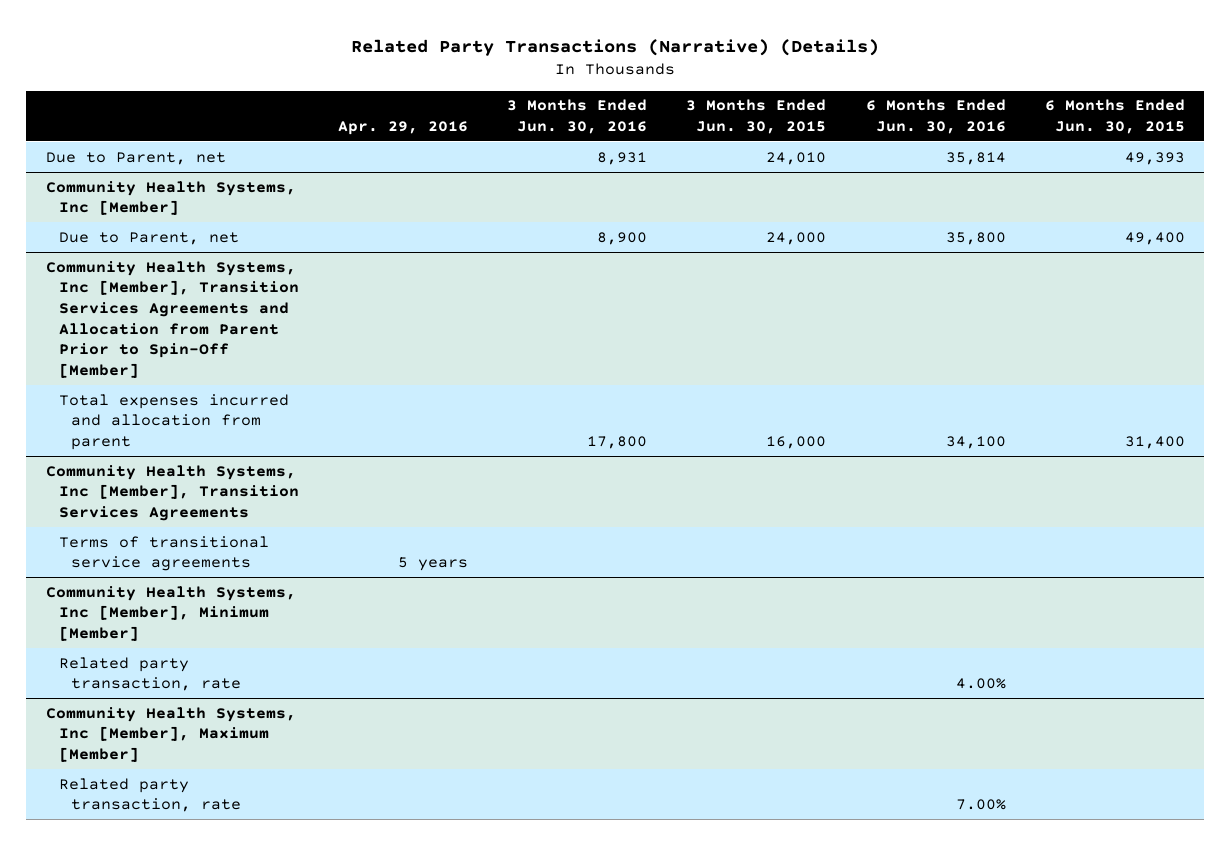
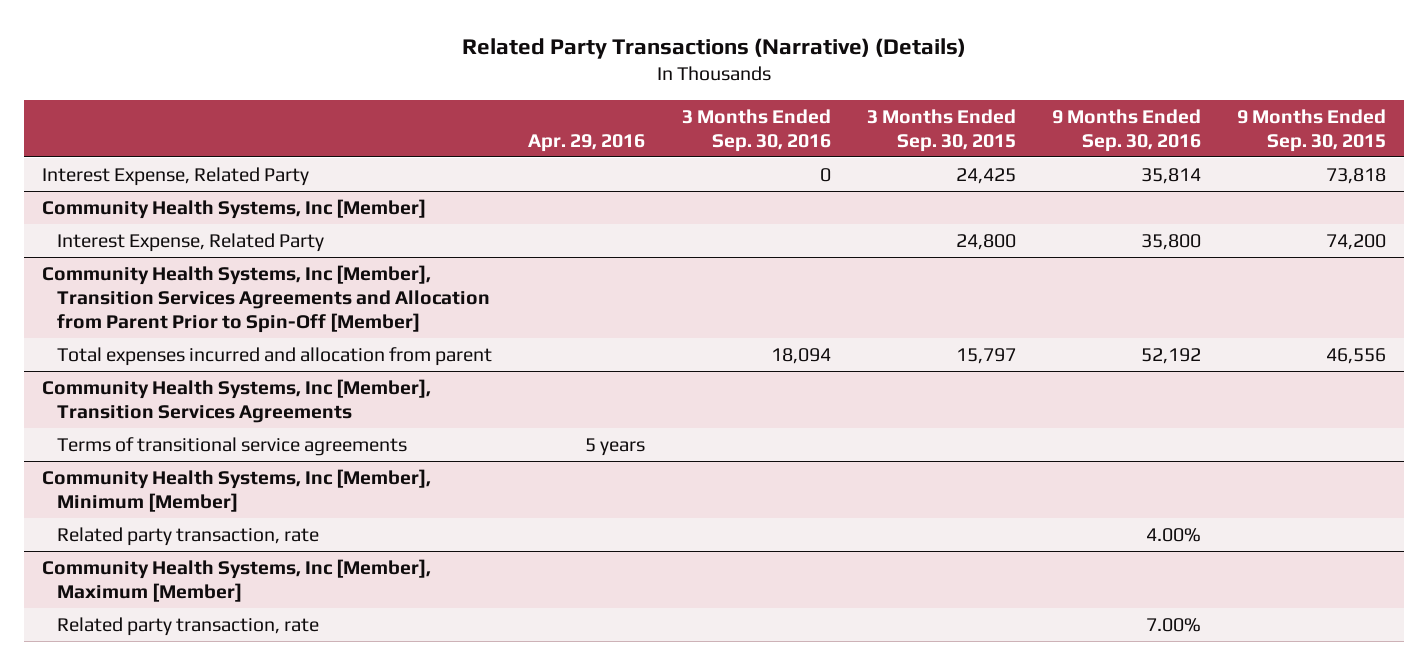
- | Apr. 29, 2016 | 3 Months Ended Jun. 30, 2016 | 3 Months Ended Jun. 30, 2015 | 6 Months Ended Jun. 30, 2016 | 6 Months Ended Jun. 30, 2015
+ | Apr. 29, 2016 | 3 Months Ended Sep. 30, 2016 | 3 Months Ended Sep. 30, 2015 | 9 Months Ended Sep. 30, 2016 | 9 Months Ended Sep. 30, 2015
- Due to Parent, net | | 8,931 | 24,010 | 35,814 | 49,393
+ Interest Expense, Related Party | | 0 | 24,425 | 35,814 | 73,818
@ Community Health Systems, Inc [Member]
- Due to Parent, net | | 8,900 | 24,000 | 35,800 | 49,400
+ Interest Expense, Related Party | | | 24,800 | 35,800 | 74,200

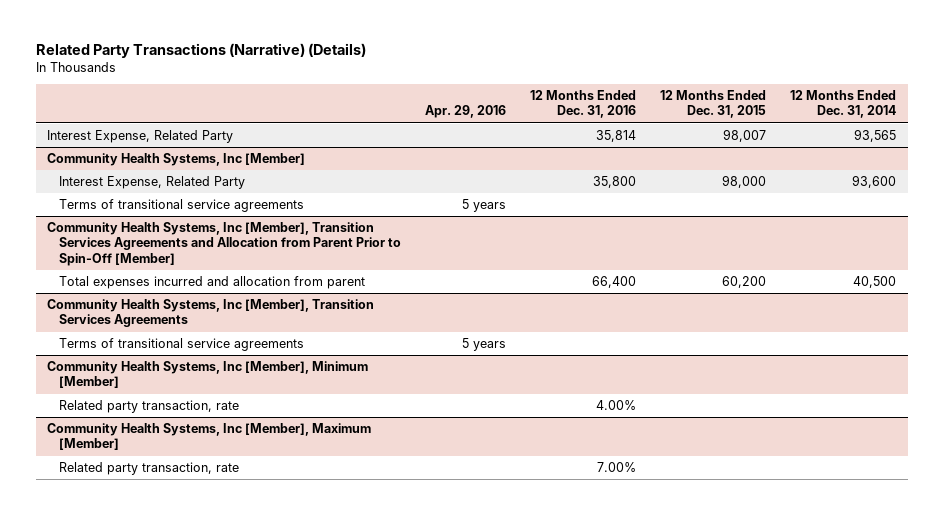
- | Apr. 29, 2016 | 3 Months Ended Sep. 30, 2016 | 3 Months Ended Sep. 30, 2015 | 9 Months Ended Sep. 30, 2016 | 9 Months Ended Sep. 30, 2015
+ | Apr. 29, 2016 | 12 Months Ended Dec. 31, 2016 | 12 Months Ended Dec. 31, 2015 | 12 Months Ended Dec. 31, 2014
@ Community Health Systems, Inc [Member]
+ Terms of transitional service agreements | 5 years | | |

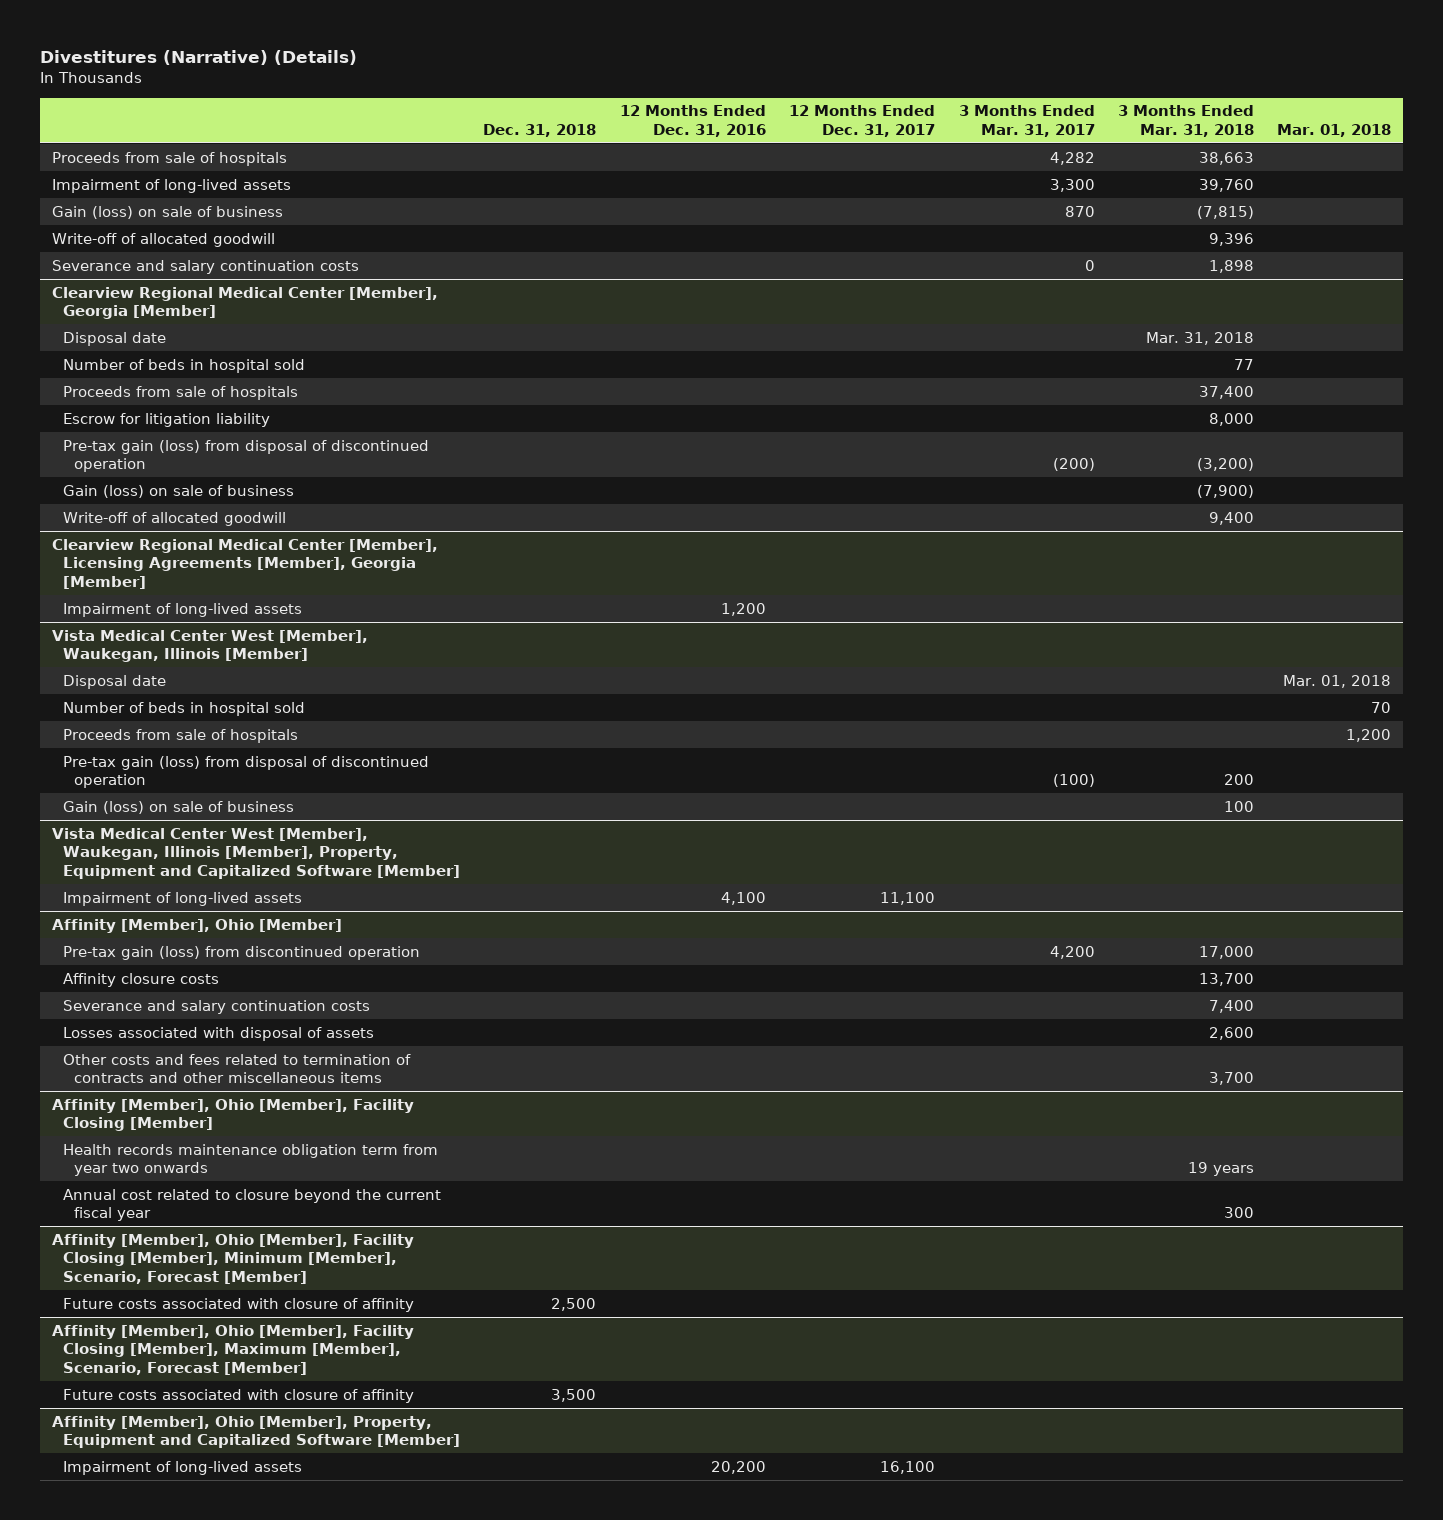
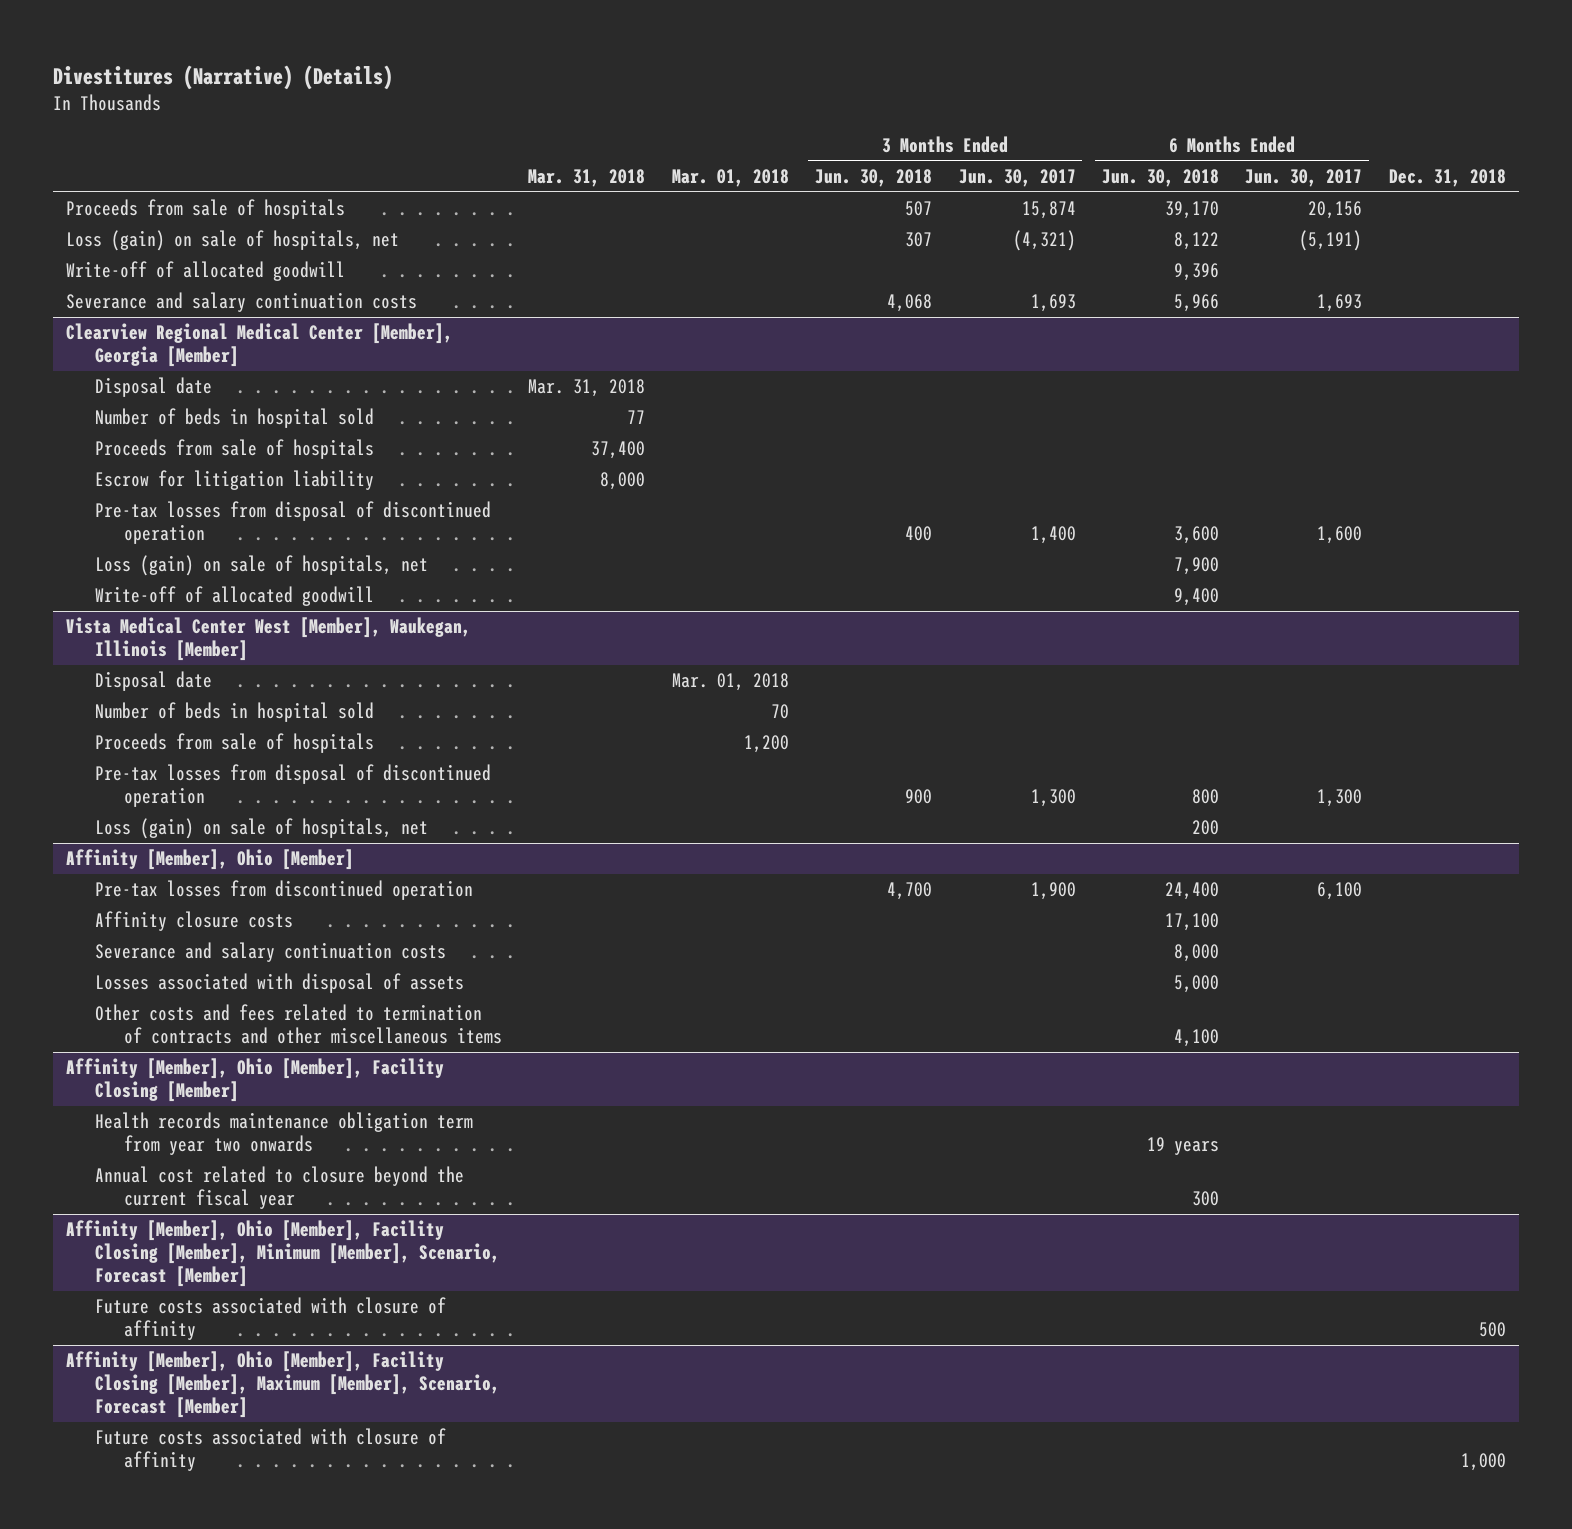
- | Dec. 31, 2018 | 12 Months Ended Dec. 31, 2016 | 12 Months Ended Dec. 31, 2017 | 3 Months Ended Mar. 31, 2017 | 3 Months Ended Mar. 31, 2018 | Mar. 01, 2018
+ | Mar. 31, 2018 | Mar. 01, 2018 | 3 Months Ended Jun. 30, 2018 | 3 Months Ended Jun. 30, 2017 | 6 Months Ended Jun. 30, 2018 | 6 Months Ended Jun. 30, 2017 | Dec. 31, 2018
- Impairment of long-lived assets | | | | 3,300 | 39,760 |
- Gain (loss) on sale of business | | | | 870 | (7,815) |
+ Loss (gain) on sale of hospitals, net | | | 307 | (4,321) | 8,122 | (5,191) |
@ Clearview Regional Medical Center [Member], Georgia [Member]
- Pre-tax gain (loss) from disposal of discontinued operation | | | | (200) | (3,200) |
- Gain (loss) on sale of business | | | | | (7,900) |
+ Pre-tax losses from disposal of discontinued operation | | | 400 | 1,400 | 3,600 | 1,600 |
+ Loss (gain) on sale of hospitals, net | | | | | 7,900 | |
- Clearview Regional Medical Center [Member], Licensing Agreements [Member], Georgia [Member]
- Impairment of long-lived assets | | 1,200 | | | |
@ Vista Medical Center West [Member], Waukegan, Illinois [Member]
- Pre-tax gain (loss) from disposal of discontinued operation | | | | (100) | 200 |
- Gain (loss) on sale of business | | | | | 100 |
- Vista Medical Center West [Member], Waukegan, Illinois [Member], Property, Equipment and Capitalized Software [Member]
- Impairment of long-lived assets | | 4,100 | 11,100 | | |
@ Vista Medical Center West [Member], Waukegan, Illinois [Member]
+ Pre-tax losses from disposal of discontinued operation | | | 900 | 1,300 | 800 | 1,300 |
+ Loss (gain) on sale of hospitals, net | | | | | 200 | |
@ Affinity [Member], Ohio [Member]
- Pre-tax gain (loss) from discontinued operation | | | | 4,200 | 17,000 |
+ Pre-tax losses from discontinued operation | | | 4,700 | 1,900 | 24,400 | 6,100 |
@ Affinity [Member], Ohio [Member], Facility Closing [Member], Minimum [Member], Scenario, Forecast [Member]
- Future costs associated with closure of affinity | 2,500 | | | | |
+ Future costs associated with closure of affinity | | | | | | | 500
@ Affinity [Member], Ohio [Member], Facility Closing [Member], Maximum [Member], Scenario, Forecast [Member]
- Future costs associated with closure of affinity | 3,500 | | | | |
- Affinity [Member], Ohio [Member], Property, Equipment and Capitalized Software [Member]
- Impairment of long-lived assets | | 20,200 | 16,100 | | |
@ Affinity [Member], Ohio [Member], Facility Closing [Member], Maximum [Member], Scenario, Forecast [Member]
+ Future costs associated with closure of affinity | | | | | | | 1,000

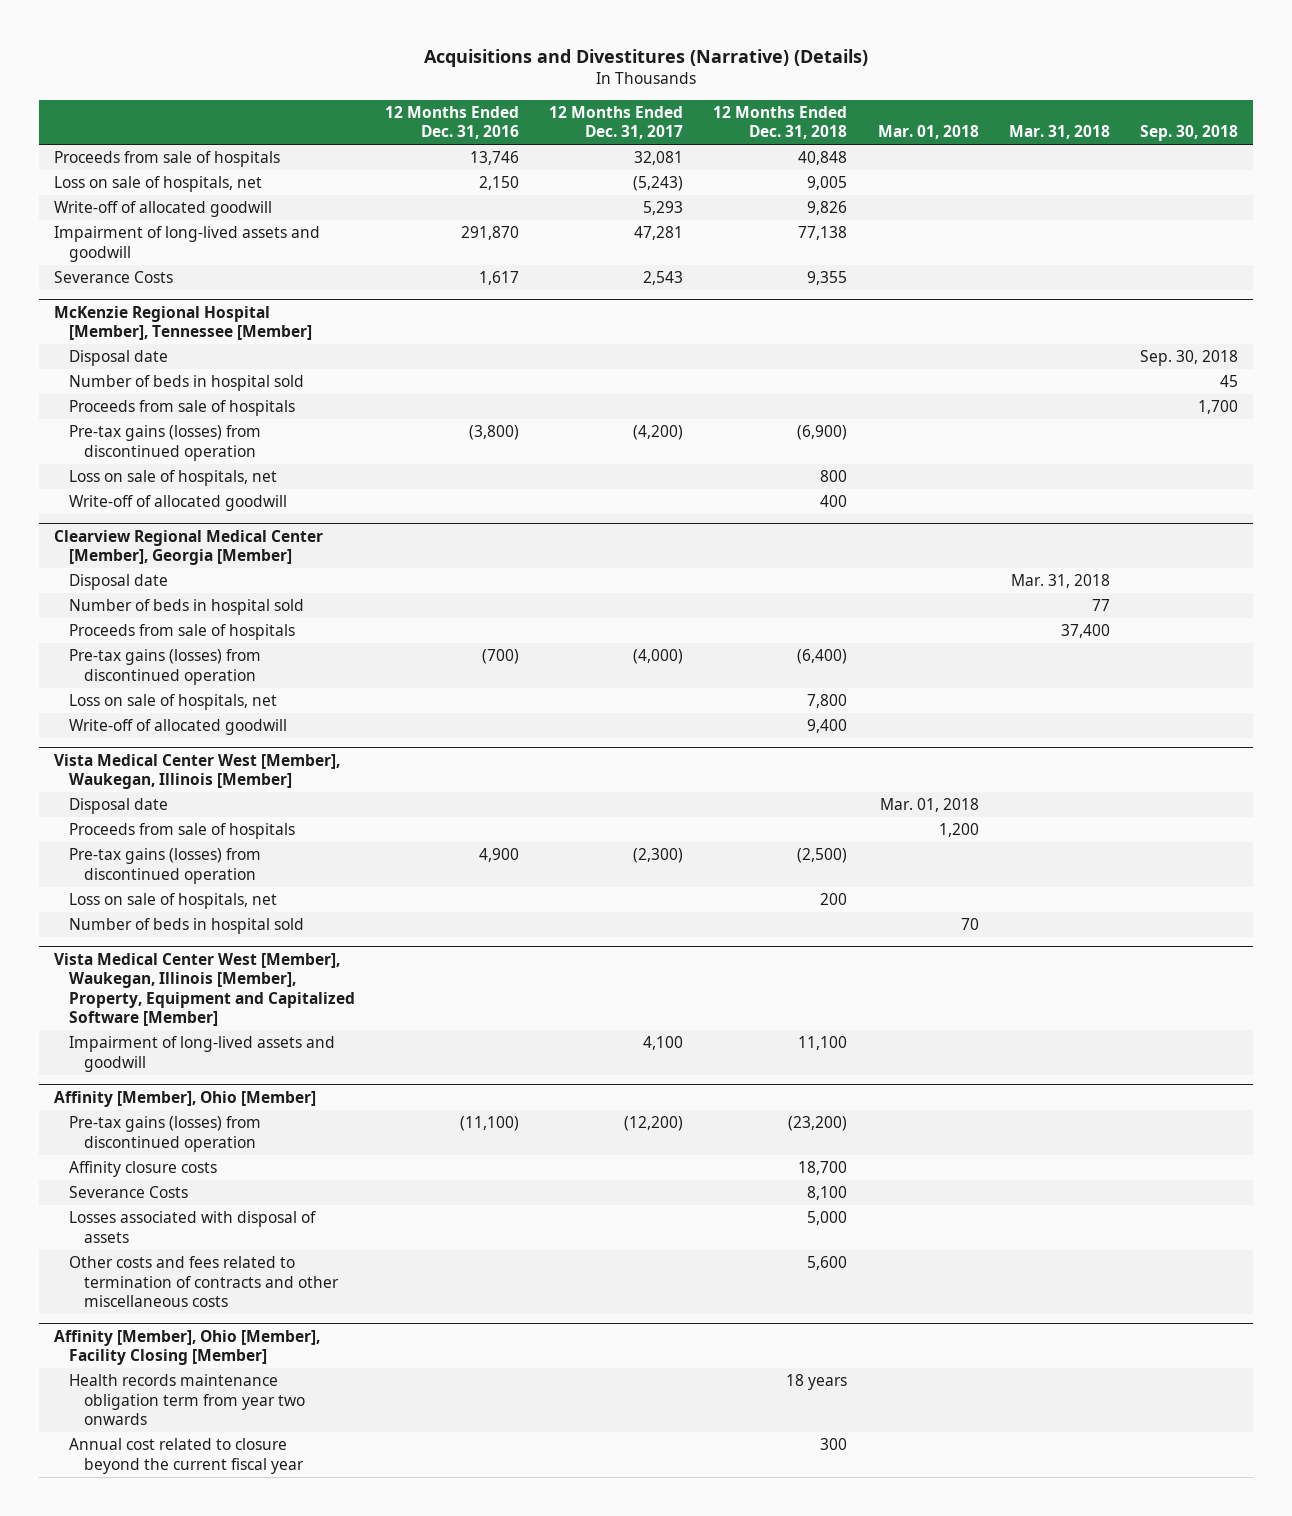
- Divestitures (Narrative) (Details)
+ Acquisitions and Divestitures (Narrative) (Details)
- | Mar. 31, 2018 | Mar. 01, 2018 | 3 Months Ended Jun. 30, 2018 | 3 Months Ended Jun. 30, 2017 | 6 Months Ended Jun. 30, 2018 | 6 Months Ended Jun. 30, 2017 | Dec. 31, 2018
+ | 12 Months Ended Dec. 31, 2016 | 12 Months Ended Dec. 31, 2017 | 12 Months Ended Dec. 31, 2018 | Mar. 01, 2018 | Mar. 31, 2018 | Sep. 30, 2018
- Loss (gain) on sale of hospitals, net | | | 307 | (4,321) | 8,122 | (5,191) |
+ Loss on sale of hospitals, net | 2,150 | (5,243) | 9,005 | | |
- Severance and salary continuation costs | | | 4,068 | 1,693 | 5,966 | 1,693 |
+ Impairment of long-lived assets and goodwill | 291,870 | 47,281 | 77,138 | | |
+ Severance Costs | 1,617 | 2,543 | 9,355 | | |
+ McKenzie Regional Hospital [Member], Tennessee [Member]
+ Disposal date | | | | | | Sep. 30, 2018
+ Number of beds in hospital sold | | | | | | 45
+ Proceeds from sale of hospitals | | | | | | 1,700
+ Pre-tax gains (losses) from discontinued operation | (3,800) | (4,200) | (6,900) | | |
+ Loss on sale of hospitals, net | | | 800 | | |
+ Write-off of allocated goodwill | | | 400 | | |
@ Clearview Regional Medical Center [Member], Georgia [Member]
- Escrow for litigation liability | 8,000 | | | | | |
- Pre-tax losses from disposal of discontinued operation | | | 400 | 1,400 | 3,600 | 1,600 |
- Loss (gain) on sale of hospitals, net | | | | | 7,900 | |
+ Pre-tax gains (losses) from discontinued operation | (700) | (4,000) | (6,400) | | |
+ Loss on sale of hospitals, net | | | 7,800 | | |
@ Vista Medical Center West [Member], Waukegan, Illinois [Member]
- Pre-tax losses from disposal of discontinued operation | | | 900 | 1,300 | 800 | 1,300 |
- Loss (gain) on sale of hospitals, net | | | | | 200 | |
+ Pre-tax gains (losses) from discontinued operation | 4,900 | (2,300) | (2,500) | | |
+ Loss on sale of hospitals, net | | | 200 | | |
moved down: Number of beds in hospital sold | | | | 70 | |
+ Vista Medical Center West [Member], Waukegan, Illinois [Member], Property, Equipment and Capitalized Software [Member]
+ Impairment of long-lived assets and goodwill | | 4,100 | 11,100 | | |
@ Affinity [Member], Ohio [Member]
- Pre-tax losses from discontinued operation | | | 4,700 | 1,900 | 24,400 | 6,100 |
+ Pre-tax gains (losses) from discontinued operation | (11,100) | (12,200) | (23,200) | | |
- Severance and salary continuation costs | | | | | 8,000 | |
+ Severance Costs | | | 8,100 | | |
- Other costs and fees related to termination of contracts and other miscellaneous items | | | | | 4,100 | |
+ Other costs and fees related to termination of contracts and other miscellaneous costs | | | 5,600 | | |
- Affinity [Member], Ohio [Member], Facility Closing [Member], Minimum [Member], Scenario, Forecast [Member]
- Future costs associated with closure of affinity | | | | | | | 500
- Affinity [Member], Ohio [Member], Facility Closing [Member], Maximum [Member], Scenario, Forecast [Member]
- Future costs associated with closure of affinity | | | | | | | 1,000

